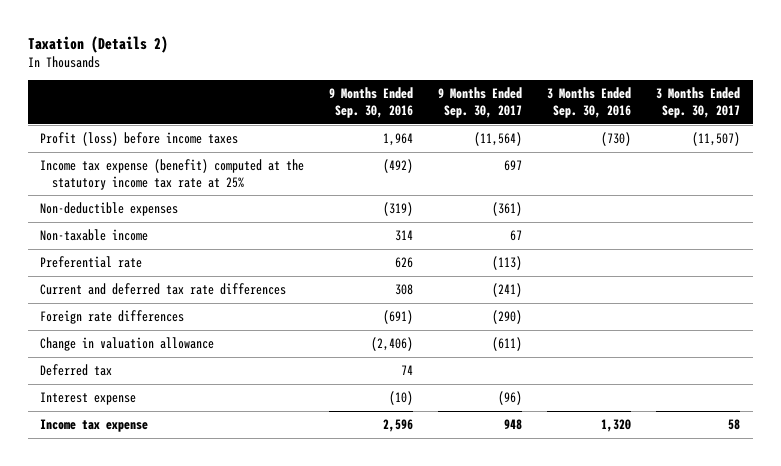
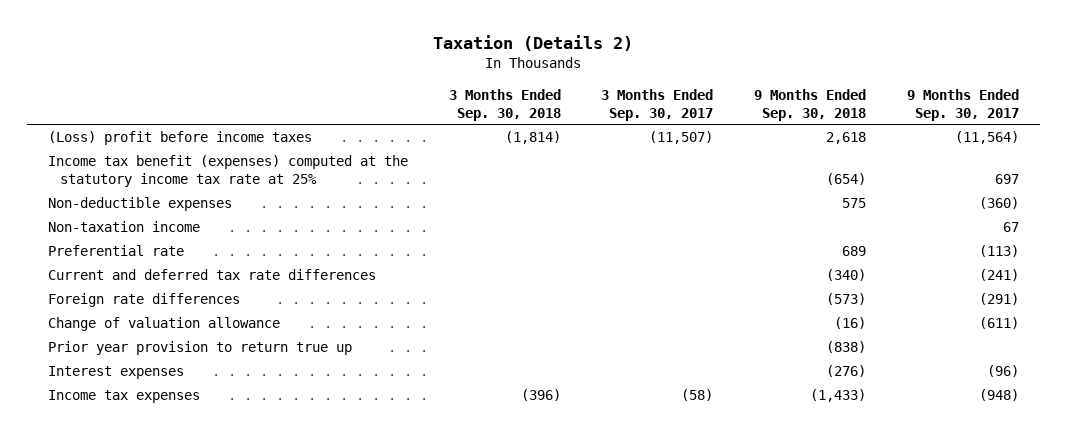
- | 9 Months Ended Sep. 30, 2016 | 9 Months Ended Sep. 30, 2017 | 3 Months Ended Sep. 30, 2016 | 3 Months Ended Sep. 30, 2017
+ | 3 Months Ended Sep. 30, 2018 | 3 Months Ended Sep. 30, 2017 | 9 Months Ended Sep. 30, 2018 | 9 Months Ended Sep. 30, 2017
- Profit (loss) before income taxes | 1,964 | (11,564) | (730) | (11,507)
- Income tax expense (benefit) computed at the statutory income tax rate at 25% | (492) | 697 | |
- Non-deductible expenses | (319) | (361) | |
- Non-taxable income | 314 | 67 | |
+ (Loss) profit before income taxes | (1,814) | (11,507) | 2,618 | (11,564)
+ Income tax benefit (expenses) computed at the statutory income tax rate at 25% | | | (654) | 697
+ Non-deductible expenses | | | 575 | (360)
+ Non-taxation income | | | | 67
- Foreign rate differences | (691) | (290) | |
- Change in valuation allowance | (2,406) | (611) | |
- Deferred tax | 74 | | |
- Interest expense | (10) | (96) | |
- Income tax expense | 2,596 | 948 | 1,320 | 58
+ Foreign rate differences | | | (573) | (291)
+ Change of valuation allowance | | | (16) | (611)
+ Prior year provision to return true up | | | (838) |
+ Interest expenses | | | (276) | (96)
+ Income tax expenses | (396) | (58) | (1,433) | (948)

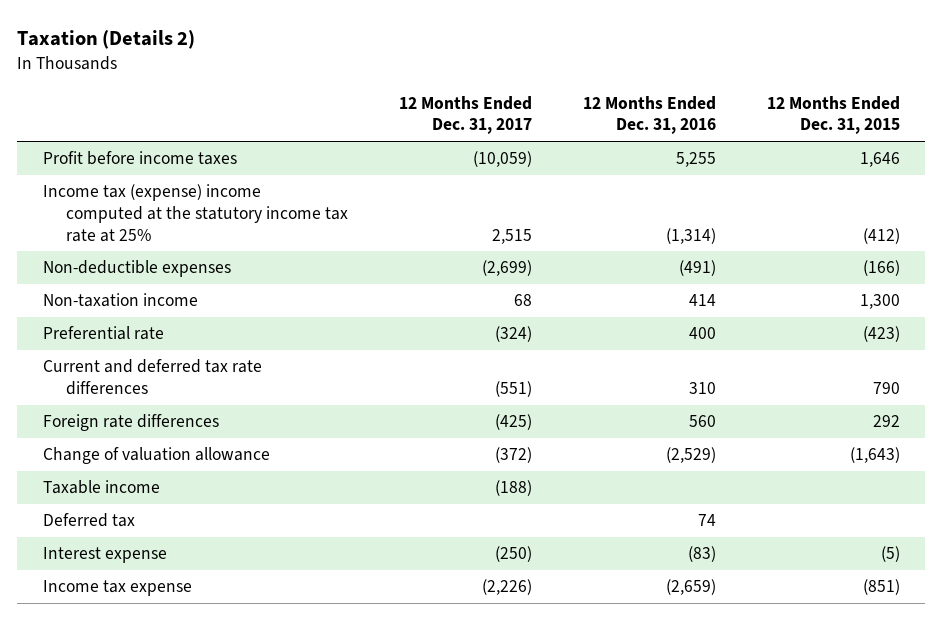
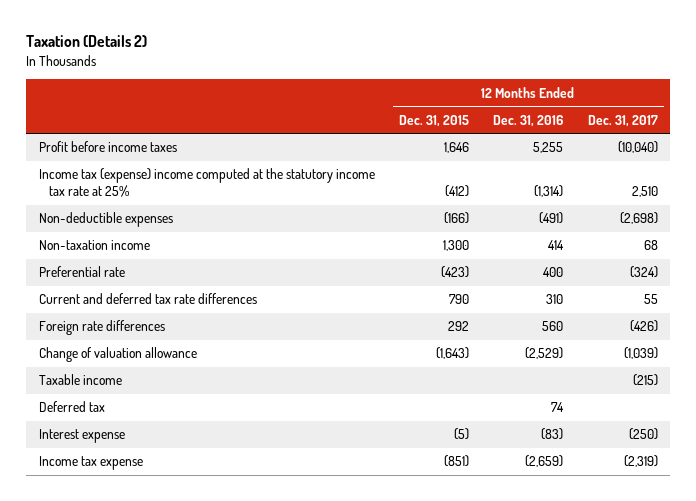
- | 12 Months Ended Dec. 31, 2017 | 12 Months Ended Dec. 31, 2016 | 12 Months Ended Dec. 31, 2015
+ | 12 Months Ended Dec. 31, 2015 | 12 Months Ended Dec. 31, 2016 | 12 Months Ended Dec. 31, 2017
- Profit before income taxes | (10,059) | 5,255 | 1,646
- Income tax (expense) income computed at the statutory income tax rate at 25% | 2,515 | (1,314) | (412)
- Non-deductible expenses | (2,699) | (491) | (166)
+ Profit before income taxes | 1,646 | 5,255 | (10,040)
+ Income tax (expense) income computed at the statutory income tax rate at 25% | (412) | (1,314) | 2,510
+ Non-deductible expenses | (166) | (491) | (2,698)
- Current and deferred tax rate differences | (551) | 310 | 790
- Foreign rate differences | (425) | 560 | 292
- Change of valuation allowance | (372) | (2,529) | (1,643)
- Taxable income | (188) | |
+ Current and deferred tax rate differences | 790 | 310 | 55
+ Foreign rate differences | 292 | 560 | (426)
+ Change of valuation allowance | (1,643) | (2,529) | (1,039)
+ Taxable income | | | (215)
- Income tax expense | (2,226) | (2,659) | (851)
+ Income tax expense | (851) | (2,659) | (2,319)

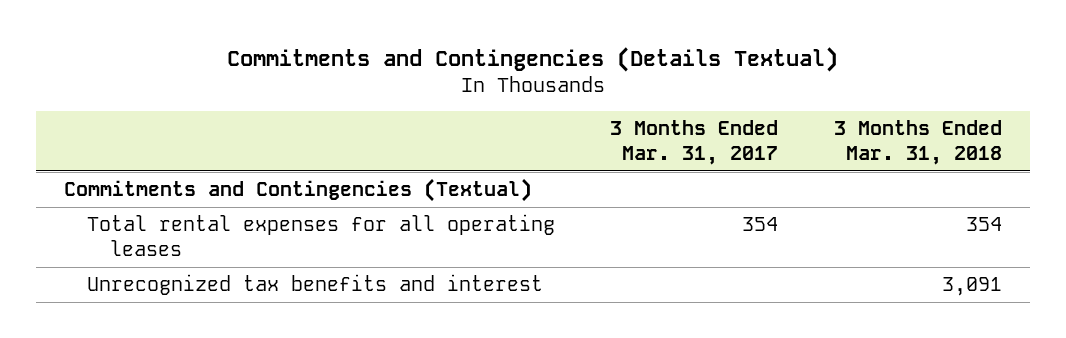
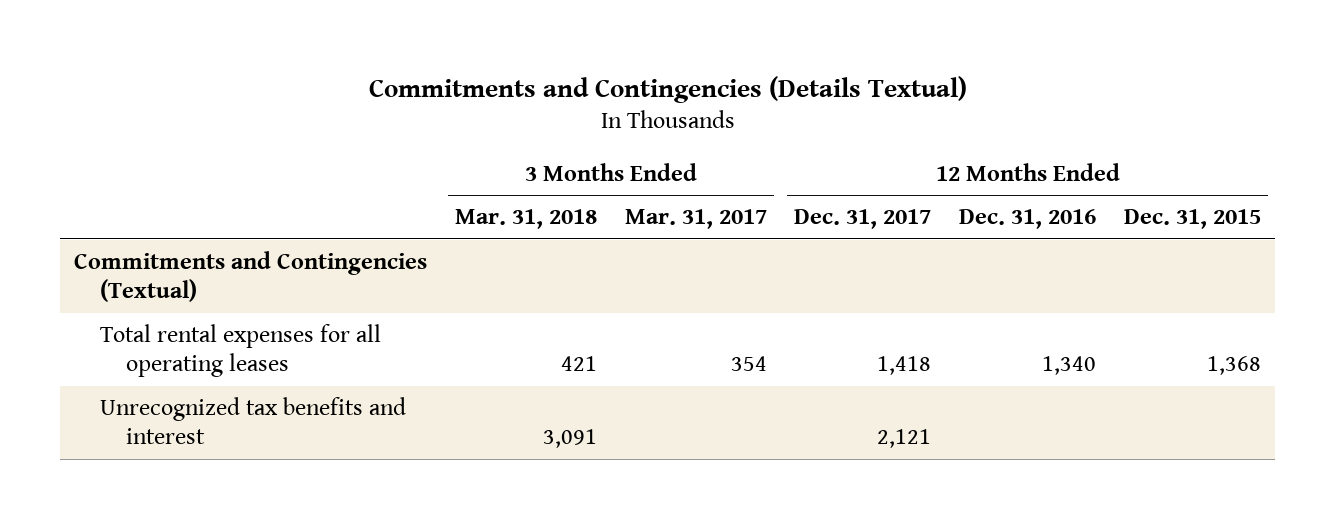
- | 3 Months Ended Mar. 31, 2017 | 3 Months Ended Mar. 31, 2018
+ | 3 Months Ended Mar. 31, 2018 | 3 Months Ended Mar. 31, 2017 | 12 Months Ended Dec. 31, 2017 | 12 Months Ended Dec. 31, 2016 | 12 Months Ended Dec. 31, 2015
- Total rental expenses for all operating leases | 354 | 354
+ Total rental expenses for all operating leases | 421 | 354 | 1,418 | 1,340 | 1,368

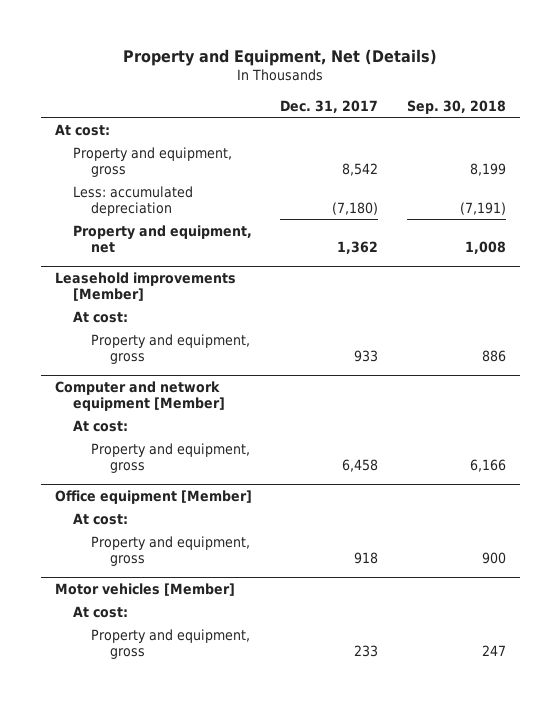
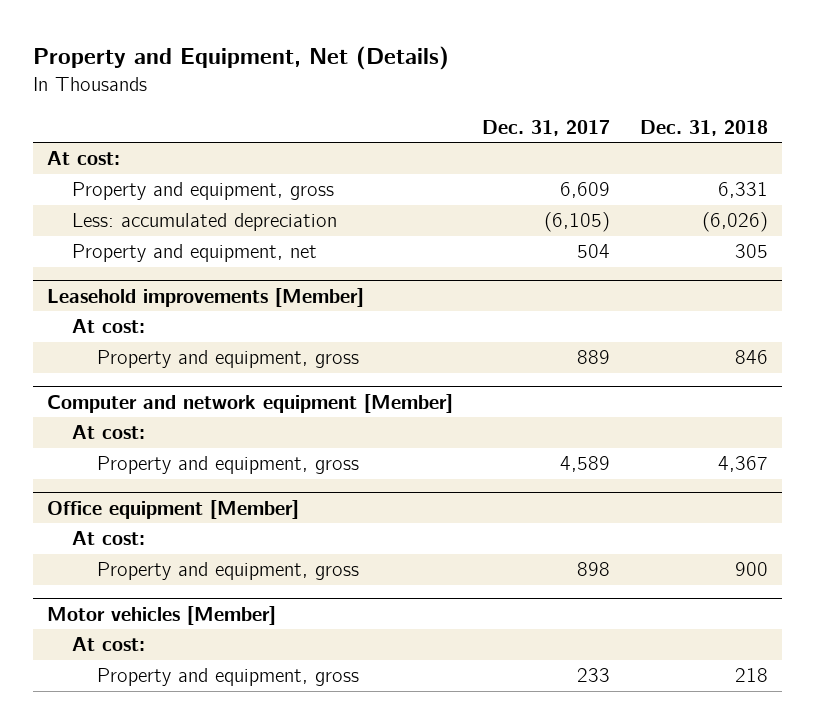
- | Dec. 31, 2017 | Sep. 30, 2018
+ | Dec. 31, 2017 | Dec. 31, 2018
- Property and equipment, gross | 8,542 | 8,199
- Less: accumulated depreciation | (7,180) | (7,191)
- Property and equipment, net | 1,362 | 1,008
+ Property and equipment, gross | 6,609 | 6,331
+ Less: accumulated depreciation | (6,105) | (6,026)
+ Property and equipment, net | 504 | 305
@ Leasehold improvements [Member]
- Property and equipment, gross | 933 | 886
+ Property and equipment, gross | 889 | 846
@ Computer and network equipment [Member]
- Property and equipment, gross | 6,458 | 6,166
+ Property and equipment, gross | 4,589 | 4,367
@ Office equipment [Member]
- Property and equipment, gross | 918 | 900
+ Property and equipment, gross | 898 | 900

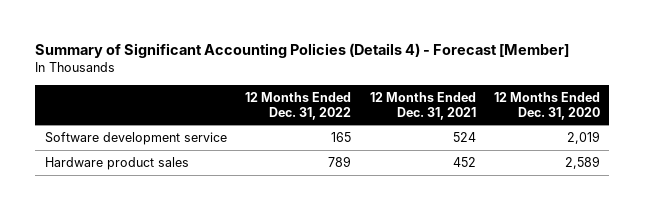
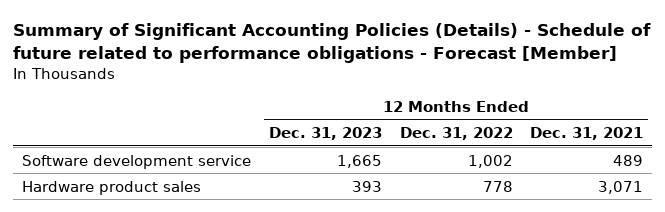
- Summary of Significant Accounting Policies (Details 4) - Forecast [Member]
+ Summary of Significant Accounting Policies (Details) - Schedule of future related to performance obligations - Forecast [Member]
- | 12 Months Ended Dec. 31, 2022 | 12 Months Ended Dec. 31, 2021 | 12 Months Ended Dec. 31, 2020
+ | 12 Months Ended Dec. 31, 2023 | 12 Months Ended Dec. 31, 2022 | 12 Months Ended Dec. 31, 2021
- Software development service | 165 | 524 | 2,019
- Hardware product sales | 789 | 452 | 2,589
+ Software development service | 1,665 | 1,002 | 489
+ Hardware product sales | 393 | 778 | 3,071

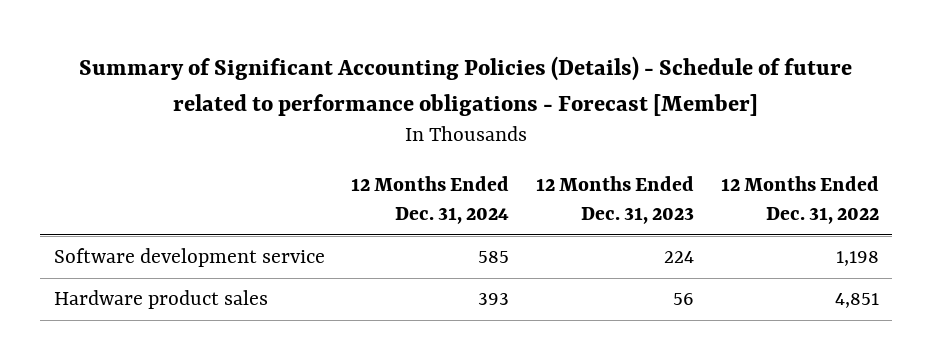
- | 12 Months Ended Dec. 31, 2023 | 12 Months Ended Dec. 31, 2022 | 12 Months Ended Dec. 31, 2021
+ | 12 Months Ended Dec. 31, 2024 | 12 Months Ended Dec. 31, 2023 | 12 Months Ended Dec. 31, 2022
- Software development service | 1,665 | 1,002 | 489
- Hardware product sales | 393 | 778 | 3,071
+ Software development service | 585 | 224 | 1,198
+ Hardware product sales | 393 | 56 | 4,851

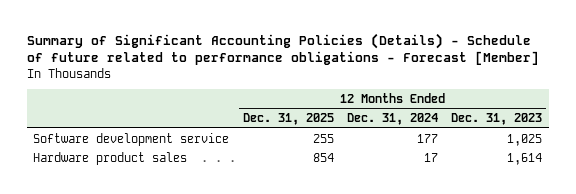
- | 12 Months Ended Dec. 31, 2024 | 12 Months Ended Dec. 31, 2023 | 12 Months Ended Dec. 31, 2022
+ | 12 Months Ended Dec. 31, 2025 | 12 Months Ended Dec. 31, 2024 | 12 Months Ended Dec. 31, 2023
- Software development service | 585 | 224 | 1,198
- Hardware product sales | 393 | 56 | 4,851
+ Software development service | 255 | 177 | 1,025
+ Hardware product sales | 854 | 17 | 1,614

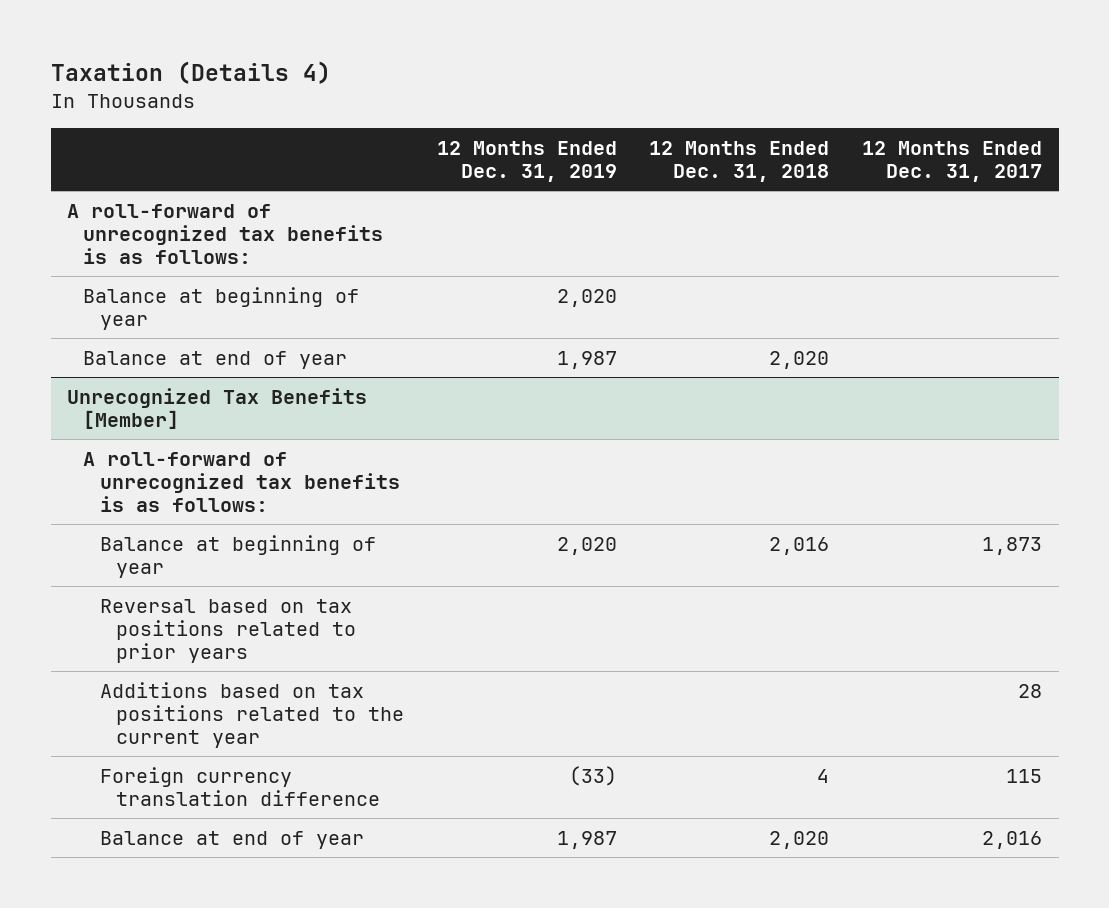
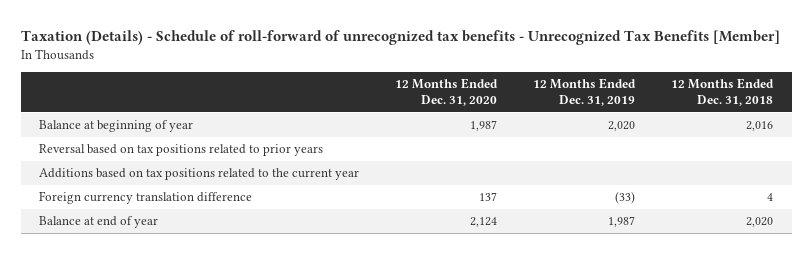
- Taxation (Details 4)
+ Taxation (Details) - Schedule of roll-forward of unrecognized tax benefits - Unrecognized Tax Benefits [Member]
- | 12 Months Ended Dec. 31, 2019 | 12 Months Ended Dec. 31, 2018 | 12 Months Ended Dec. 31, 2017
+ | 12 Months Ended Dec. 31, 2020 | 12 Months Ended Dec. 31, 2019 | 12 Months Ended Dec. 31, 2018
- A roll-forward of unrecognized tax benefits is as follows:
- Balance at beginning of year | 2,020 | |
- Balance at end of year | 1,987 | 2,020 |
- Unrecognized Tax Benefits [Member]
- A roll-forward of unrecognized tax benefits is as follows:

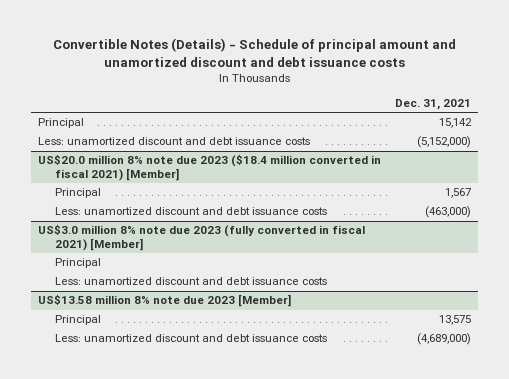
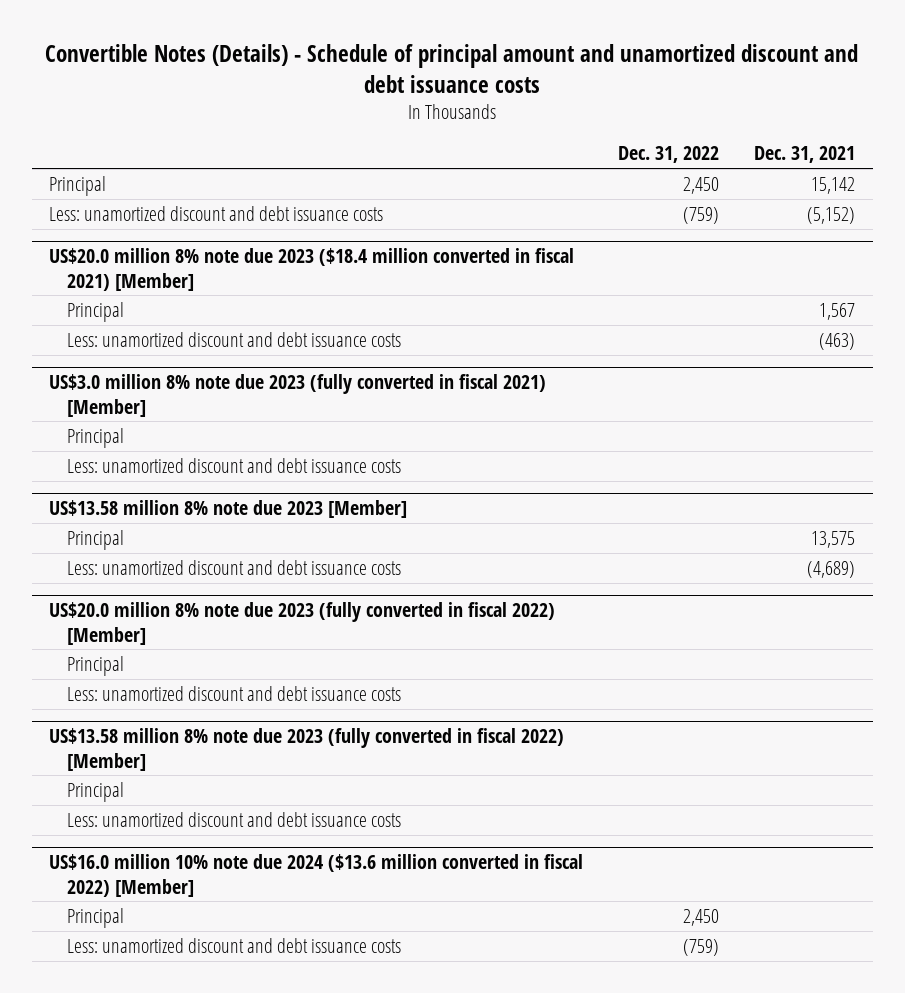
- | Dec. 31, 2021
+ | Dec. 31, 2022 | Dec. 31, 2021
- Less: unamortized discount and debt issuance costs | (5,152,000)
+ Less: unamortized discount and debt issuance costs | (759) | (5,152)
@ US$20.0 million 8% note due 2023 ($18.4 million converted in fiscal 2021) [Member]
- Less: unamortized discount and debt issuance costs | (463,000)
+ Less: unamortized discount and debt issuance costs | | (463)
@ US$13.58 million 8% note due 2023 [Member]
- Less: unamortized discount and debt issuance costs | (4,689,000)
+ Less: unamortized discount and debt issuance costs | | (4,689)
+ US$20.0 million 8% note due 2023 (fully converted in fiscal 2022) [Member]
+ Principal
+ Less: unamortized discount and debt issuance costs
+ US$13.58 million 8% note due 2023 (fully converted in fiscal 2022) [Member]
+ Principal
+ Less: unamortized discount and debt issuance costs
+ US$16.0 million 10% note due 2024 ($13.6 million converted in fiscal 2022) [Member]
+ Principal | 2,450 |
+ Less: unamortized discount and debt issuance costs | (759) |

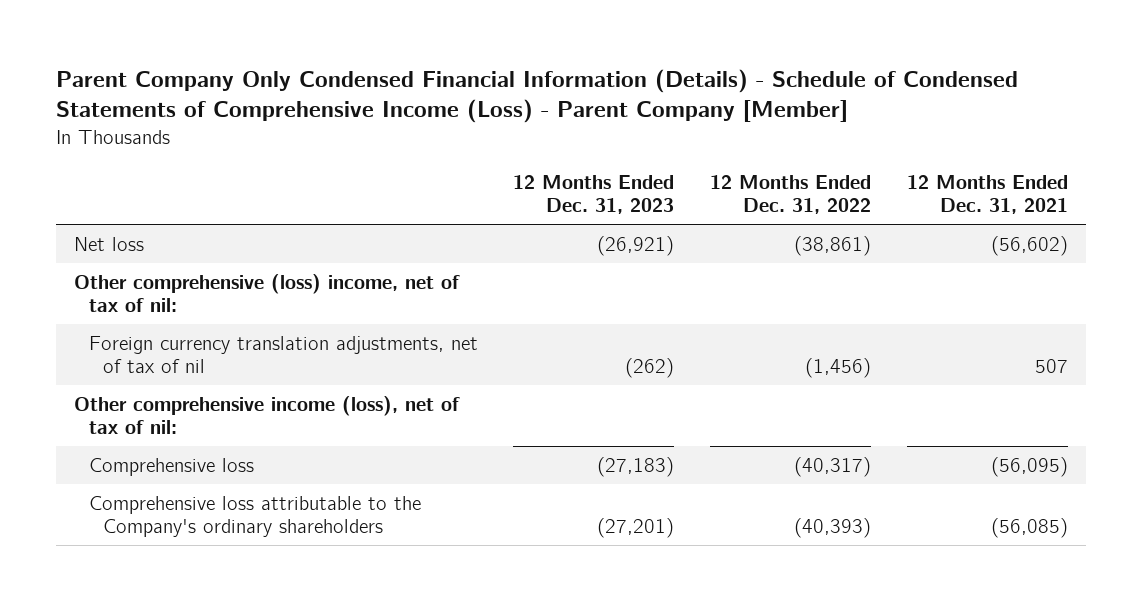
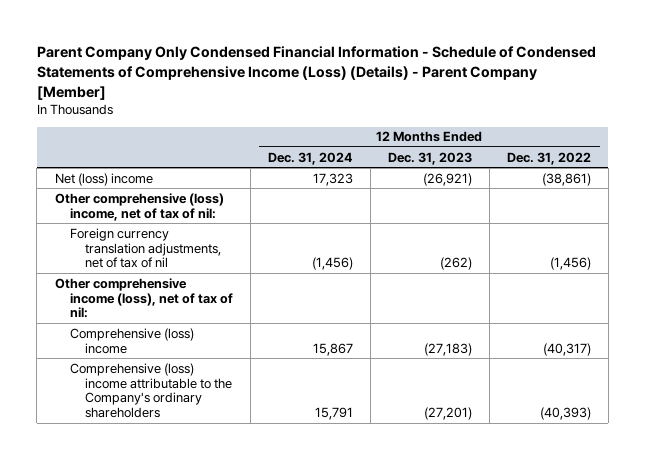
- Parent Company Only Condensed Financial Information (Details) - Schedule of Condensed Statements of Comprehensive Income (Loss) - Parent Company [Member]
+ Parent Company Only Condensed Financial Information - Schedule of Condensed Statements of Comprehensive Income (Loss) (Details) - Parent Company [Member]
- | 12 Months Ended Dec. 31, 2023 | 12 Months Ended Dec. 31, 2022 | 12 Months Ended Dec. 31, 2021
+ | 12 Months Ended Dec. 31, 2024 | 12 Months Ended Dec. 31, 2023 | 12 Months Ended Dec. 31, 2022
- Net loss | (26,921) | (38,861) | (56,602)
+ Net (loss) income | 17,323 | (26,921) | (38,861)
- Comprehensive loss | (27,183) | (40,317) | (56,095)
- Comprehensive loss attributable to the Company's ordinary shareholders | (27,201) | (40,393) | (56,085)
+ Comprehensive (loss) income | 15,867 | (27,183) | (40,317)
+ Comprehensive (loss) income attributable to the Company's ordinary shareholders | 15,791 | (27,201) | (40,393)

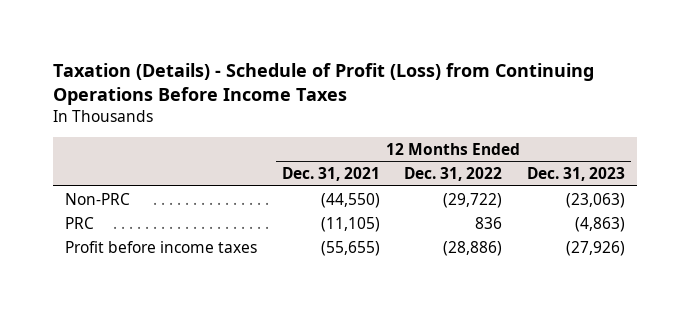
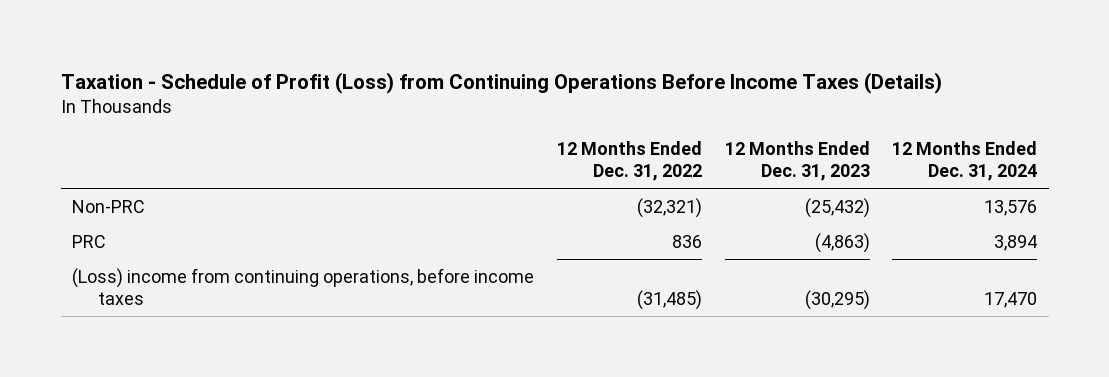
- Taxation (Details) - Schedule of Profit (Loss) from Continuing Operations Before Income Taxes
+ Taxation - Schedule of Profit (Loss) from Continuing Operations Before Income Taxes (Details)
- | 12 Months Ended Dec. 31, 2021 | 12 Months Ended Dec. 31, 2022 | 12 Months Ended Dec. 31, 2023
+ | 12 Months Ended Dec. 31, 2022 | 12 Months Ended Dec. 31, 2023 | 12 Months Ended Dec. 31, 2024
- Non-PRC | (44,550) | (29,722) | (23,063)
+ Non-PRC | (32,321) | (25,432) | 13,576
- Profit before income taxes | (55,655) | (28,886) | (27,926)
+ (Loss) income from continuing operations, before income taxes | (31,485) | (30,295) | 17,470

